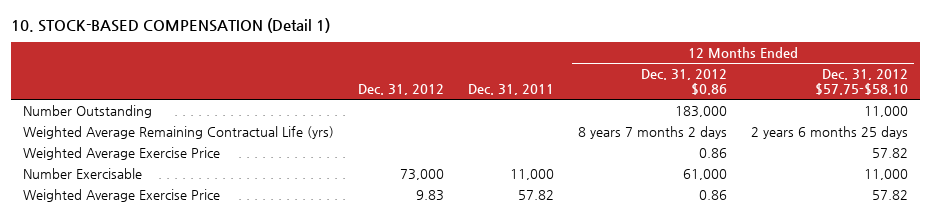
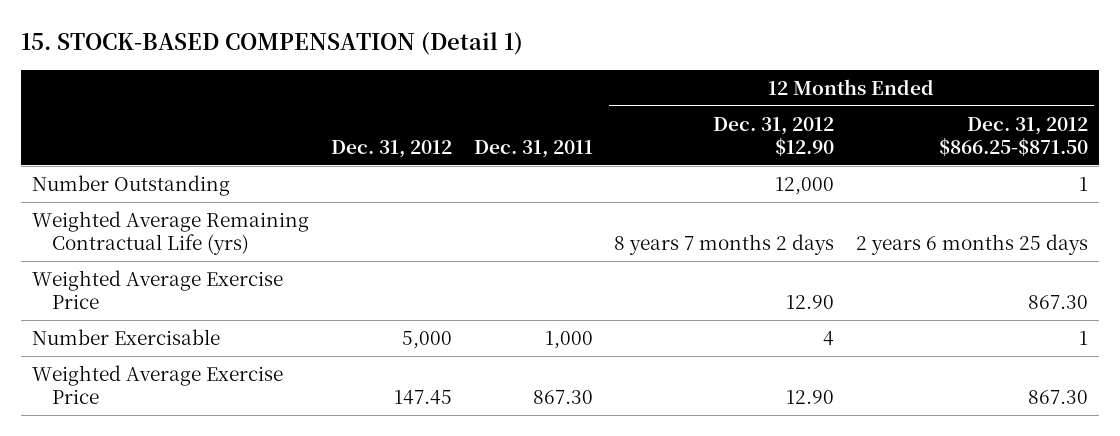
- 10. STOCK-BASED COMPENSATION (Detail 1)
+ 15. STOCK-BASED COMPENSATION (Detail 1)
- | Dec. 31, 2012 | Dec. 31, 2011 | 12 Months Ended Dec. 31, 2012 $0.86 | 12 Months Ended Dec. 31, 2012 $57.75-$58.10
+ | Dec. 31, 2012 | Dec. 31, 2011 | 12 Months Ended Dec. 31, 2012 $12.90 | 12 Months Ended Dec. 31, 2012 $866.25-$871.50
- Number Exercisable | 73,000 | 11,000 | 61,000 | 11,000
- Weighted Average Exercise Price | 9.83 | 57.82 | 0.86 | 57.82
+ Number Exercisable | 5,000 | 1,000 | 4 | 1
+ Weighted Average Exercise Price | 147.45 | 867.30 | 12.90 | 867.30

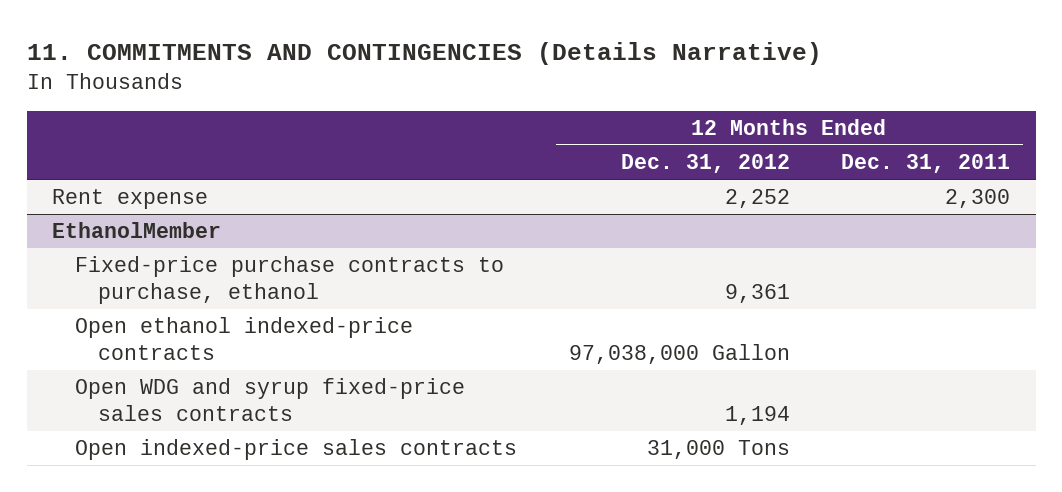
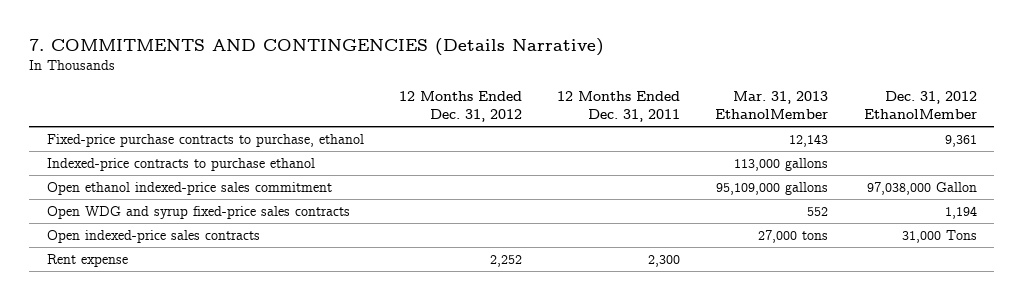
- 11. COMMITMENTS AND CONTINGENCIES (Details Narrative)
+ 7. COMMITMENTS AND CONTINGENCIES (Details Narrative)
- | 12 Months Ended Dec. 31, 2012 | 12 Months Ended Dec. 31, 2011
+ | 12 Months Ended Dec. 31, 2012 | 12 Months Ended Dec. 31, 2011 | Mar. 31, 2013 EthanolMember | Dec. 31, 2012 EthanolMember
+ Fixed-price purchase contracts to purchase, ethanol | | | 12,143 | 9,361
+ Indexed-price contracts to purchase ethanol | | | 113,000 gallons |
+ Open ethanol indexed-price sales commitment | | | 95,109,000 gallons | 97,038,000 Gallon
+ Open WDG and syrup fixed-price sales contracts | | | 552 | 1,194
+ Open indexed-price sales contracts | | | 27,000 tons | 31,000 Tons
- EthanolMember
- Fixed-price purchase contracts to purchase, ethanol | 9,361 |
- Open ethanol indexed-price contracts | 97,038,000 Gallon |
- Open WDG and syrup fixed-price sales contracts | 1,194 |
- Open indexed-price sales contracts | 31,000 Tons |

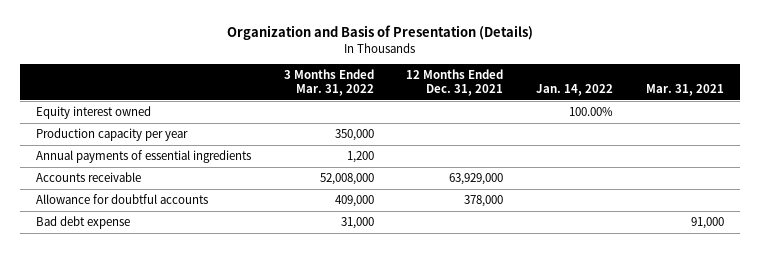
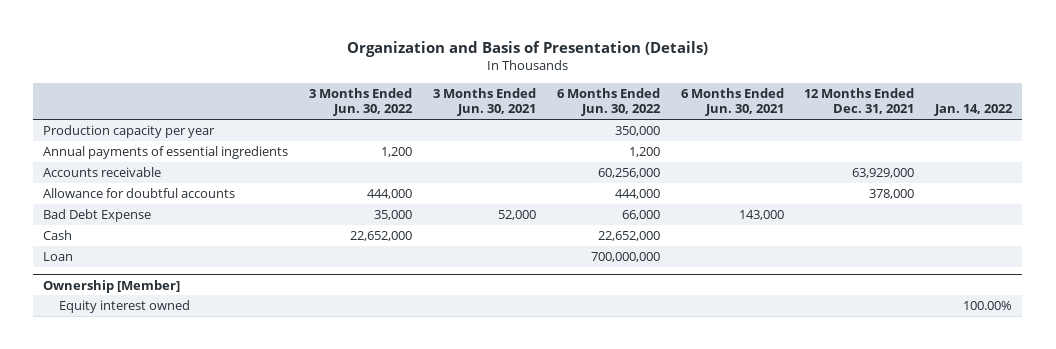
- | 3 Months Ended Mar. 31, 2022 | 12 Months Ended Dec. 31, 2021 | Jan. 14, 2022 | Mar. 31, 2021
+ | 3 Months Ended Jun. 30, 2022 | 3 Months Ended Jun. 30, 2021 | 6 Months Ended Jun. 30, 2022 | 6 Months Ended Jun. 30, 2021 | 12 Months Ended Dec. 31, 2021 | Jan. 14, 2022
- Equity interest owned | | | 100.00% |
- Bad debt expense | 31,000 | | | 91,000
+ Bad Debt Expense | 35,000 | 52,000 | 66,000 | 143,000 | |
+ Cash | 22,652,000 | | 22,652,000 | | |
+ Loan | | | 700,000,000 | | |
+ Ownership [Member]
+ Equity interest owned | | | | | | 100.00%

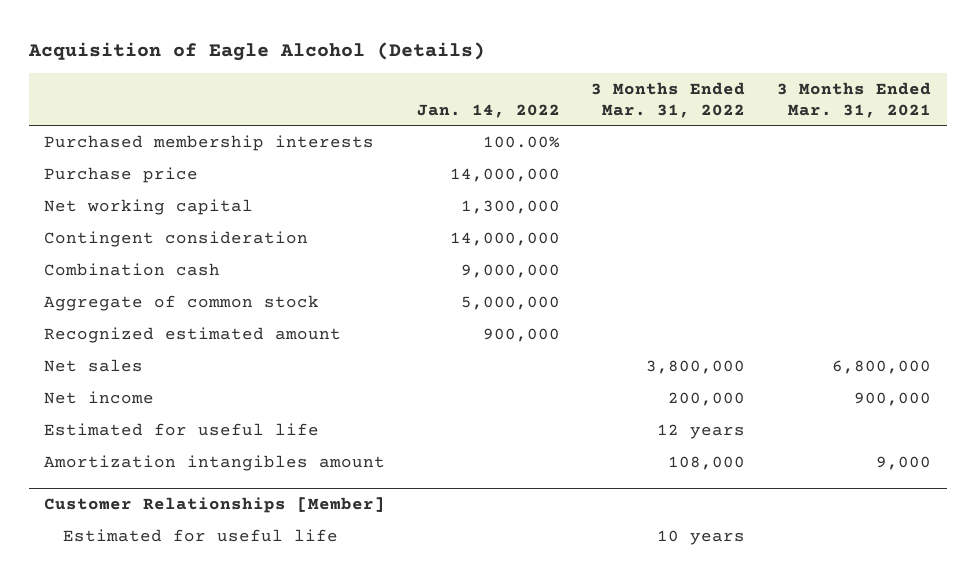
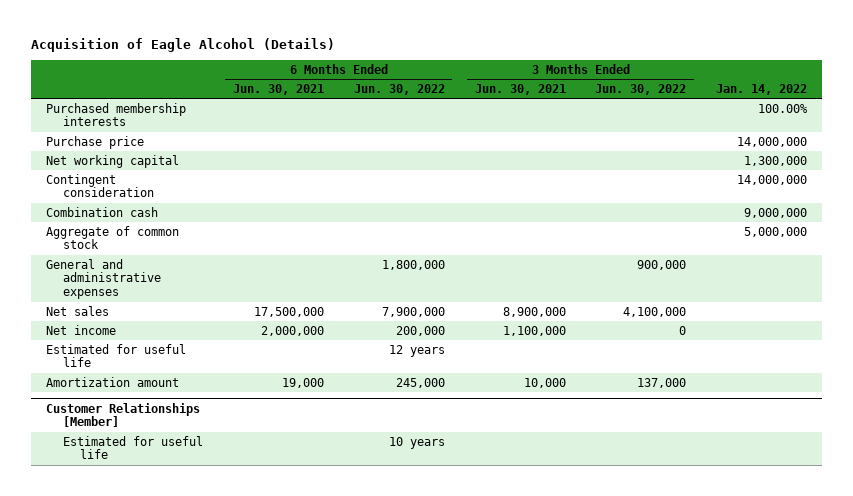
- | Jan. 14, 2022 | 3 Months Ended Mar. 31, 2022 | 3 Months Ended Mar. 31, 2021
+ | 6 Months Ended Jun. 30, 2021 | 6 Months Ended Jun. 30, 2022 | 3 Months Ended Jun. 30, 2021 | 3 Months Ended Jun. 30, 2022 | Jan. 14, 2022
- Recognized estimated amount | 900,000 | |
+ General and administrative expenses | | 1,800,000 | | 900,000 |
- Amortization intangibles amount | | 108,000 | 9,000
+ Amortization amount | 19,000 | 245,000 | 10,000 | 137,000 |

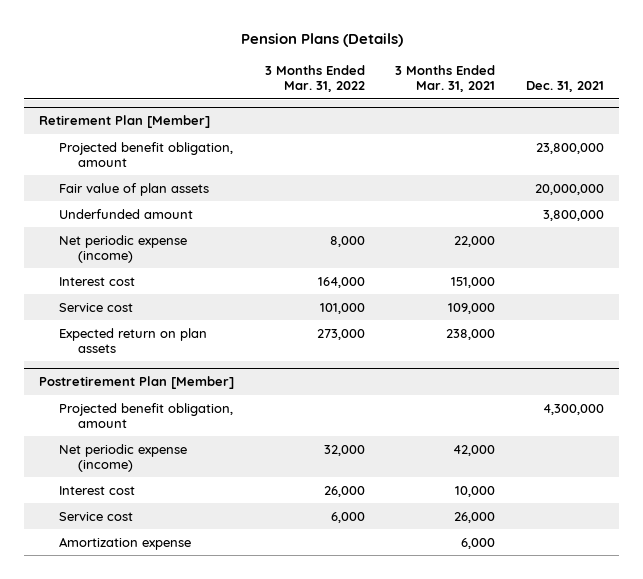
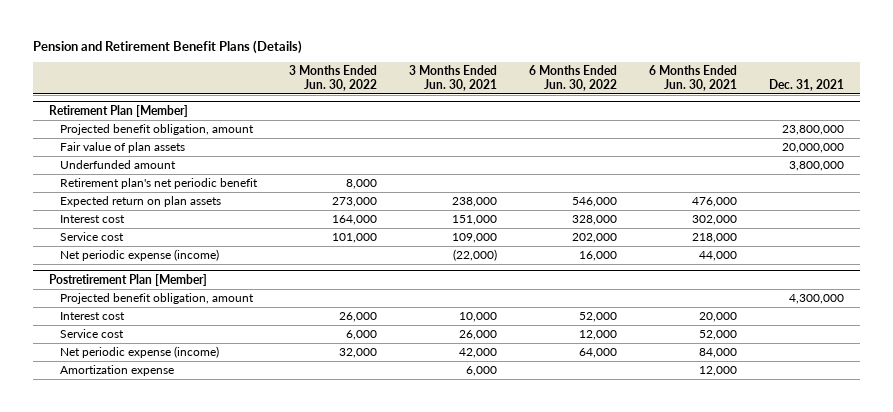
- Pension Plans (Details)
+ Pension and Retirement Benefit Plans (Details)
- | 3 Months Ended Mar. 31, 2022 | 3 Months Ended Mar. 31, 2021 | Dec. 31, 2021
+ | 3 Months Ended Jun. 30, 2022 | 3 Months Ended Jun. 30, 2021 | 6 Months Ended Jun. 30, 2022 | 6 Months Ended Jun. 30, 2021 | Dec. 31, 2021
@ Retirement Plan [Member]
+ Retirement plan's net periodic benefit | 8,000 | | | |
moved up: Expected return on plan assets | 273,000 | 238,000 | 546,000 | 476,000 |
moved down: Net periodic expense (income) | | (22,000) | 16,000 | 44,000 |
@ Postretirement Plan [Member]
moved down: Net periodic expense (income) | 32,000 | 42,000 | 64,000 | 84,000 |

